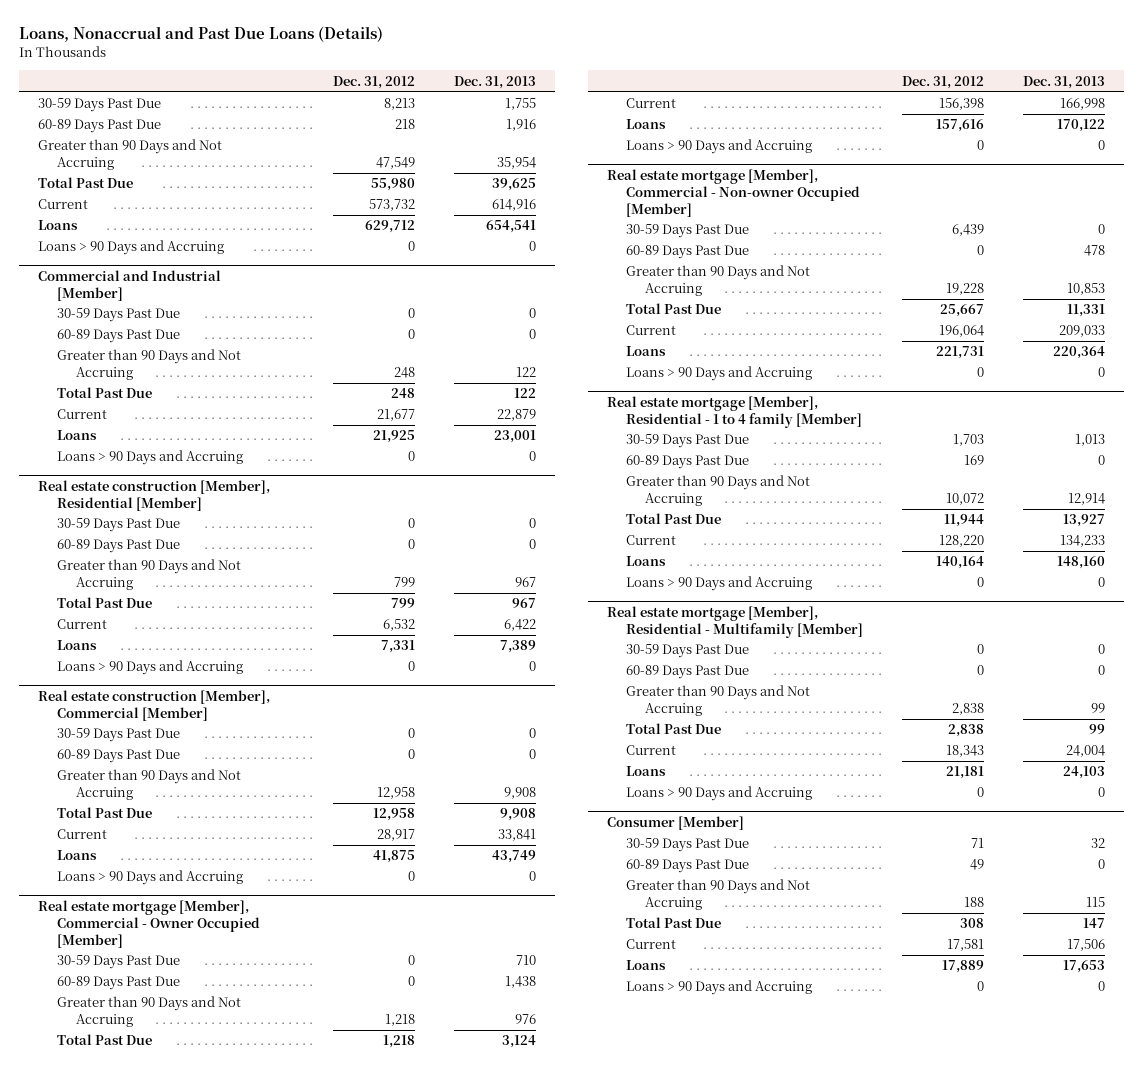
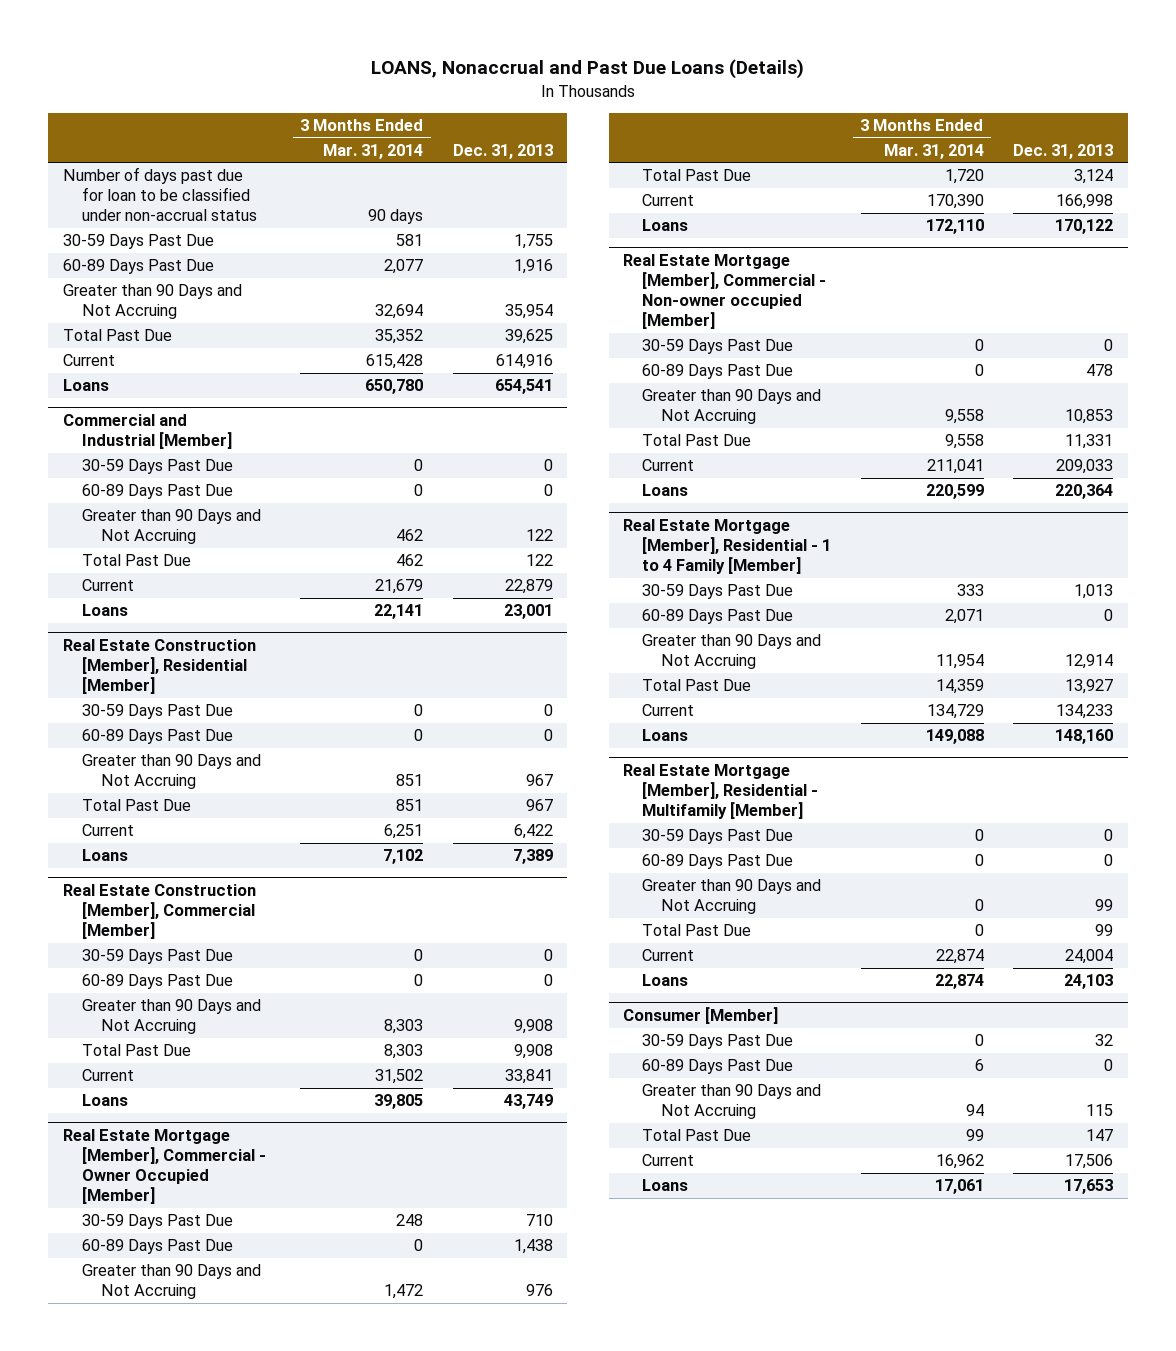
- Loans, Nonaccrual and Past Due Loans (Details)
+ LOANS, Nonaccrual and Past Due Loans (Details)
- | Dec. 31, 2012 | Dec. 31, 2013
+ | 3 Months Ended Mar. 31, 2014 | Dec. 31, 2013
+ Number of days past due for loan to be classified under non-accrual status | 90 days |
- Loans > 90 Days and Accruing | 0 | 0
@ Commercial and Industrial [Member]
- Loans > 90 Days and Accruing | 0 | 0
- Real estate construction [Member], Residential [Member]
+ Real Estate Construction [Member], Residential [Member]
- Loans > 90 Days and Accruing | 0 | 0
- Real estate construction [Member], Commercial [Member]
+ Real Estate Construction [Member], Commercial [Member]
- Loans > 90 Days and Accruing | 0 | 0
- Real estate mortgage [Member], Commercial - Owner Occupied [Member]
+ Real Estate Mortgage [Member], Commercial - Owner Occupied [Member]
- Loans > 90 Days and Accruing | 0 | 0
- Real estate mortgage [Member], Commercial - Non-owner Occupied [Member]
+ Real Estate Mortgage [Member], Commercial - Non-owner occupied [Member]
- Loans > 90 Days and Accruing | 0 | 0
- Real estate mortgage [Member], Residential - 1 to 4 family [Member]
+ Real Estate Mortgage [Member], Residential - 1 to 4 Family [Member]
- Loans > 90 Days and Accruing | 0 | 0
- Real estate mortgage [Member], Residential - Multifamily [Member]
+ Real Estate Mortgage [Member], Residential - Multifamily [Member]
- Loans > 90 Days and Accruing | 0 | 0
@ Consumer [Member]
- Loans > 90 Days and Accruing | 0 | 0

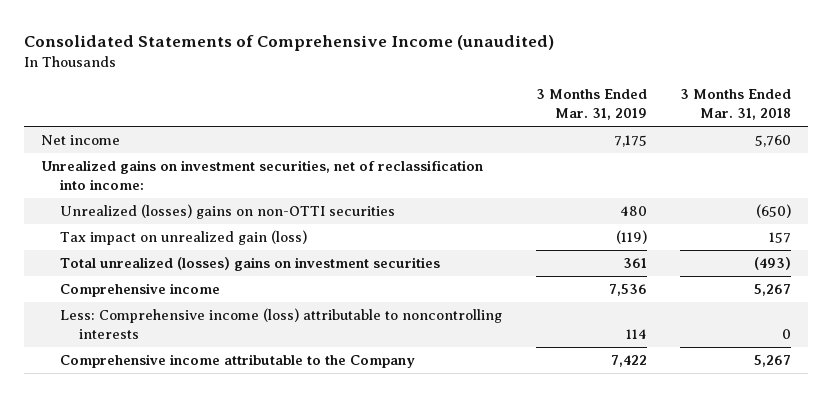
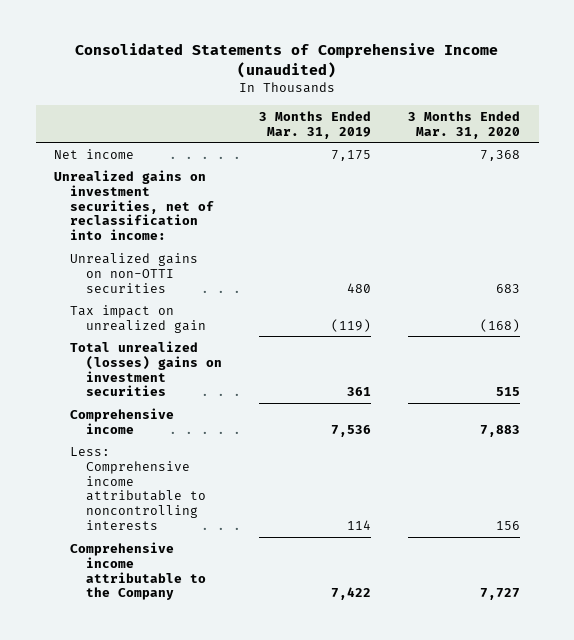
- | 3 Months Ended Mar. 31, 2019 | 3 Months Ended Mar. 31, 2018
+ | 3 Months Ended Mar. 31, 2019 | 3 Months Ended Mar. 31, 2020
- Unrealized (losses) gains on non-OTTI securities | 480 | (650)
- Tax impact on unrealized gain (loss) | (119) | 157
+ Unrealized gains on non-OTTI securities | 480 | 683
+ Tax impact on unrealized gain | (119) | (168)
- Less: Comprehensive income (loss) attributable to noncontrolling interests | 114 | 0
+ Less: Comprehensive income attributable to noncontrolling interests | 114 | 156

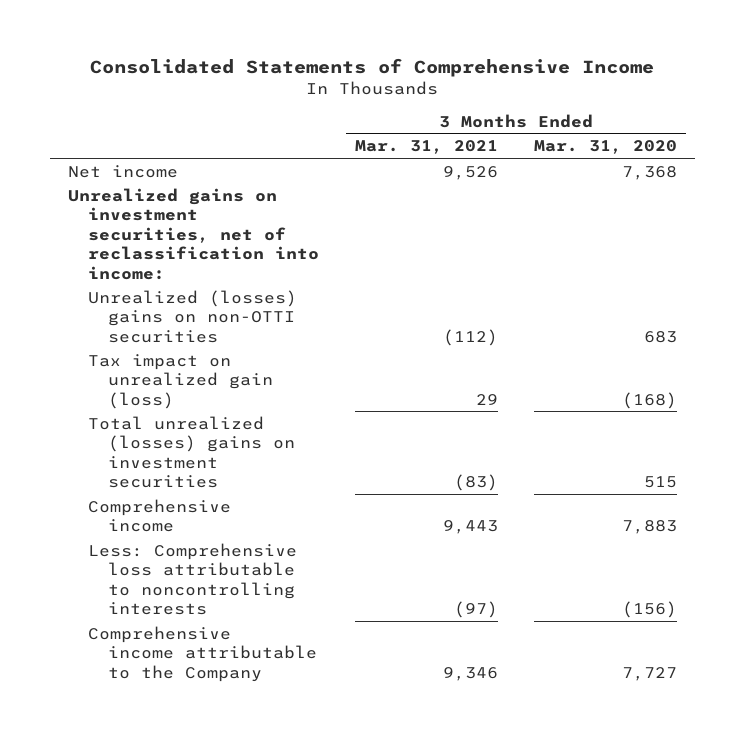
- Consolidated Statements of Comprehensive Income (unaudited)
+ Consolidated Statements of Comprehensive Income
- | 3 Months Ended Mar. 31, 2019 | 3 Months Ended Mar. 31, 2020
+ | 3 Months Ended Mar. 31, 2021 | 3 Months Ended Mar. 31, 2020
- Unrealized gains on non-OTTI securities | 480 | 683
- Tax impact on unrealized gain | (119) | (168)
+ Unrealized (losses) gains on non-OTTI securities | (112) | 683
+ Tax impact on unrealized gain (loss) | 29 | (168)
- Less: Comprehensive income attributable to noncontrolling interests | 114 | 156
+ Less: Comprehensive loss attributable to noncontrolling interests | (97) | (156)

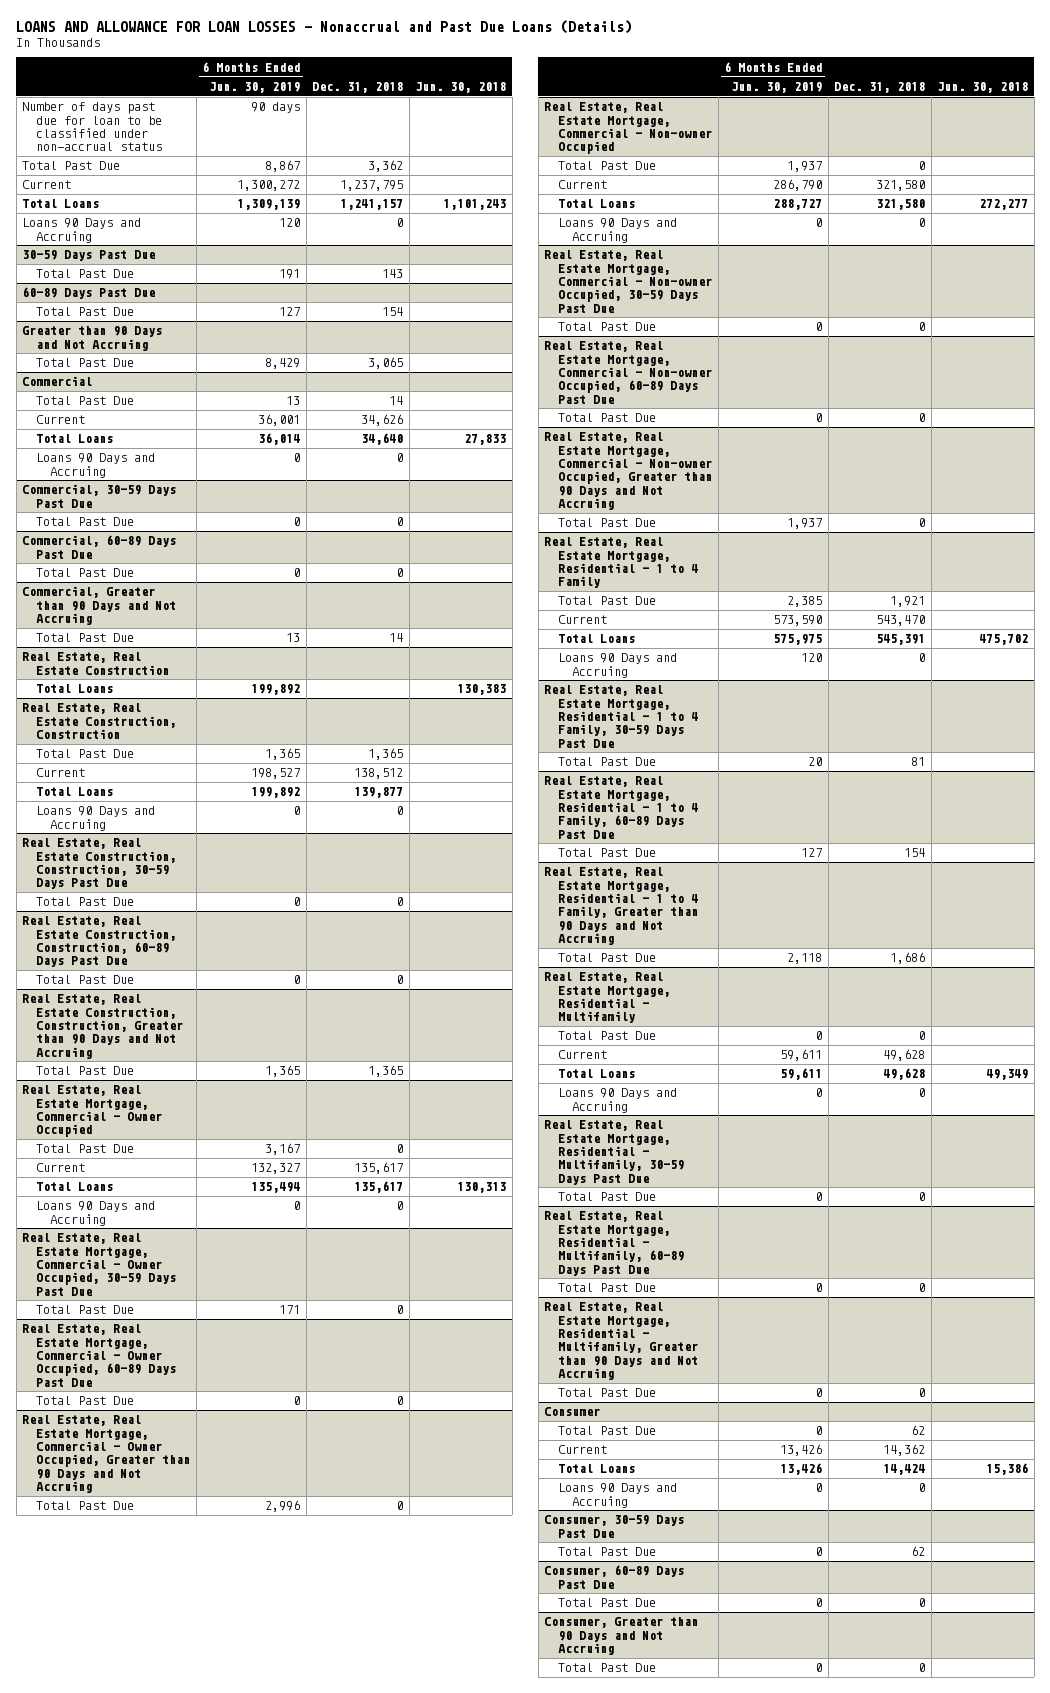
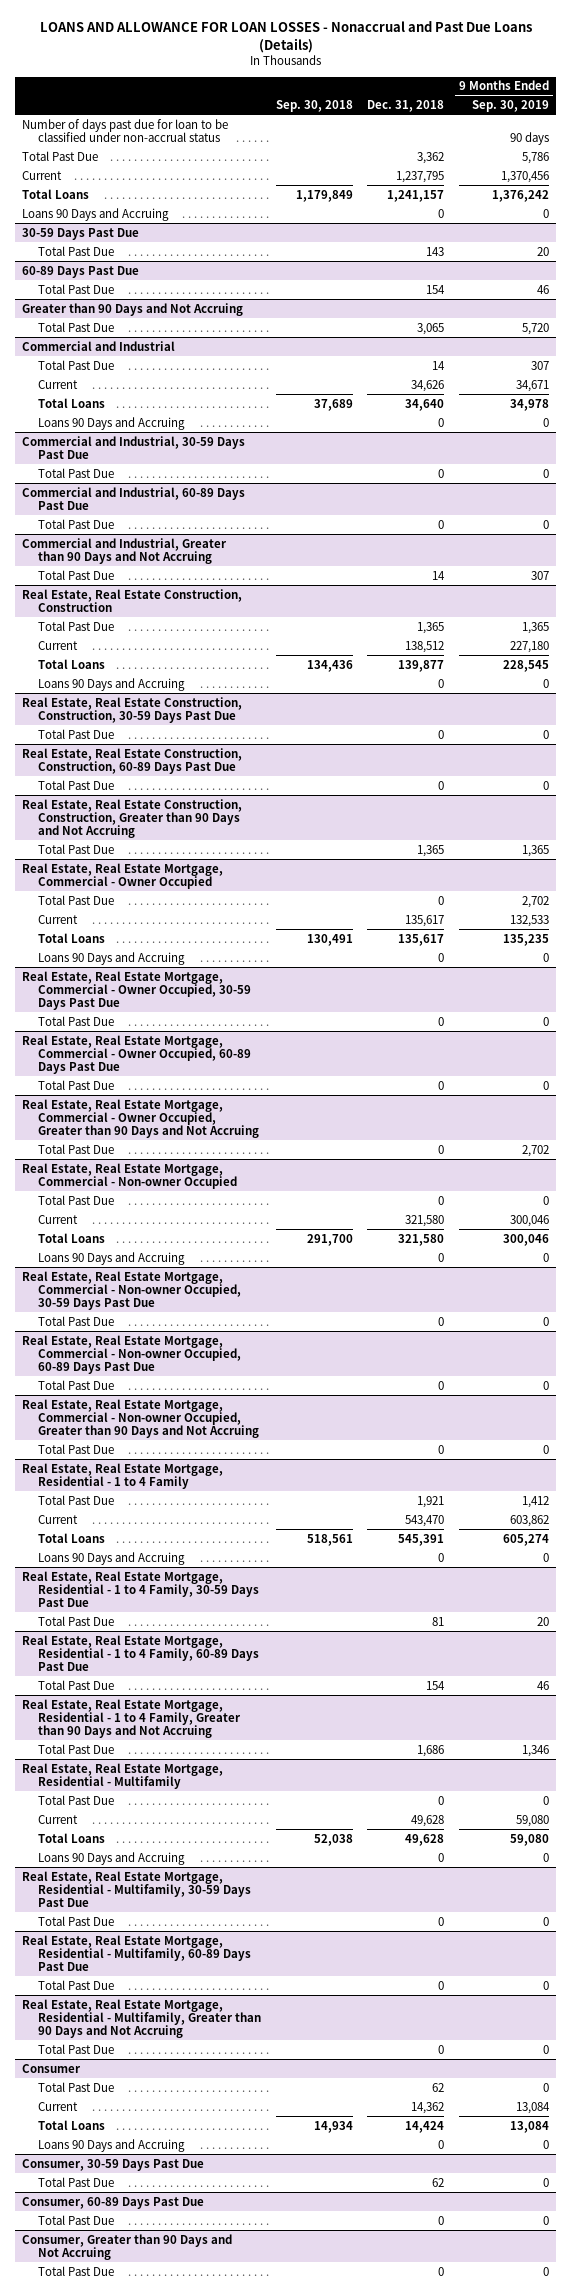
- | 6 Months Ended Jun. 30, 2019 | Dec. 31, 2018 | Jun. 30, 2018
+ | Sep. 30, 2018 | Dec. 31, 2018 | 9 Months Ended Sep. 30, 2019
- Commercial
+ Commercial and Industrial
- Commercial, 30-59 Days Past Due
+ Commercial and Industrial, 30-59 Days Past Due
- Commercial, 60-89 Days Past Due
+ Commercial and Industrial, 60-89 Days Past Due
- Commercial, Greater than 90 Days and Not Accruing
+ Commercial and Industrial, Greater than 90 Days and Not Accruing
- Real Estate, Real Estate Construction
- Total Loans | 199,892 | | 130,383

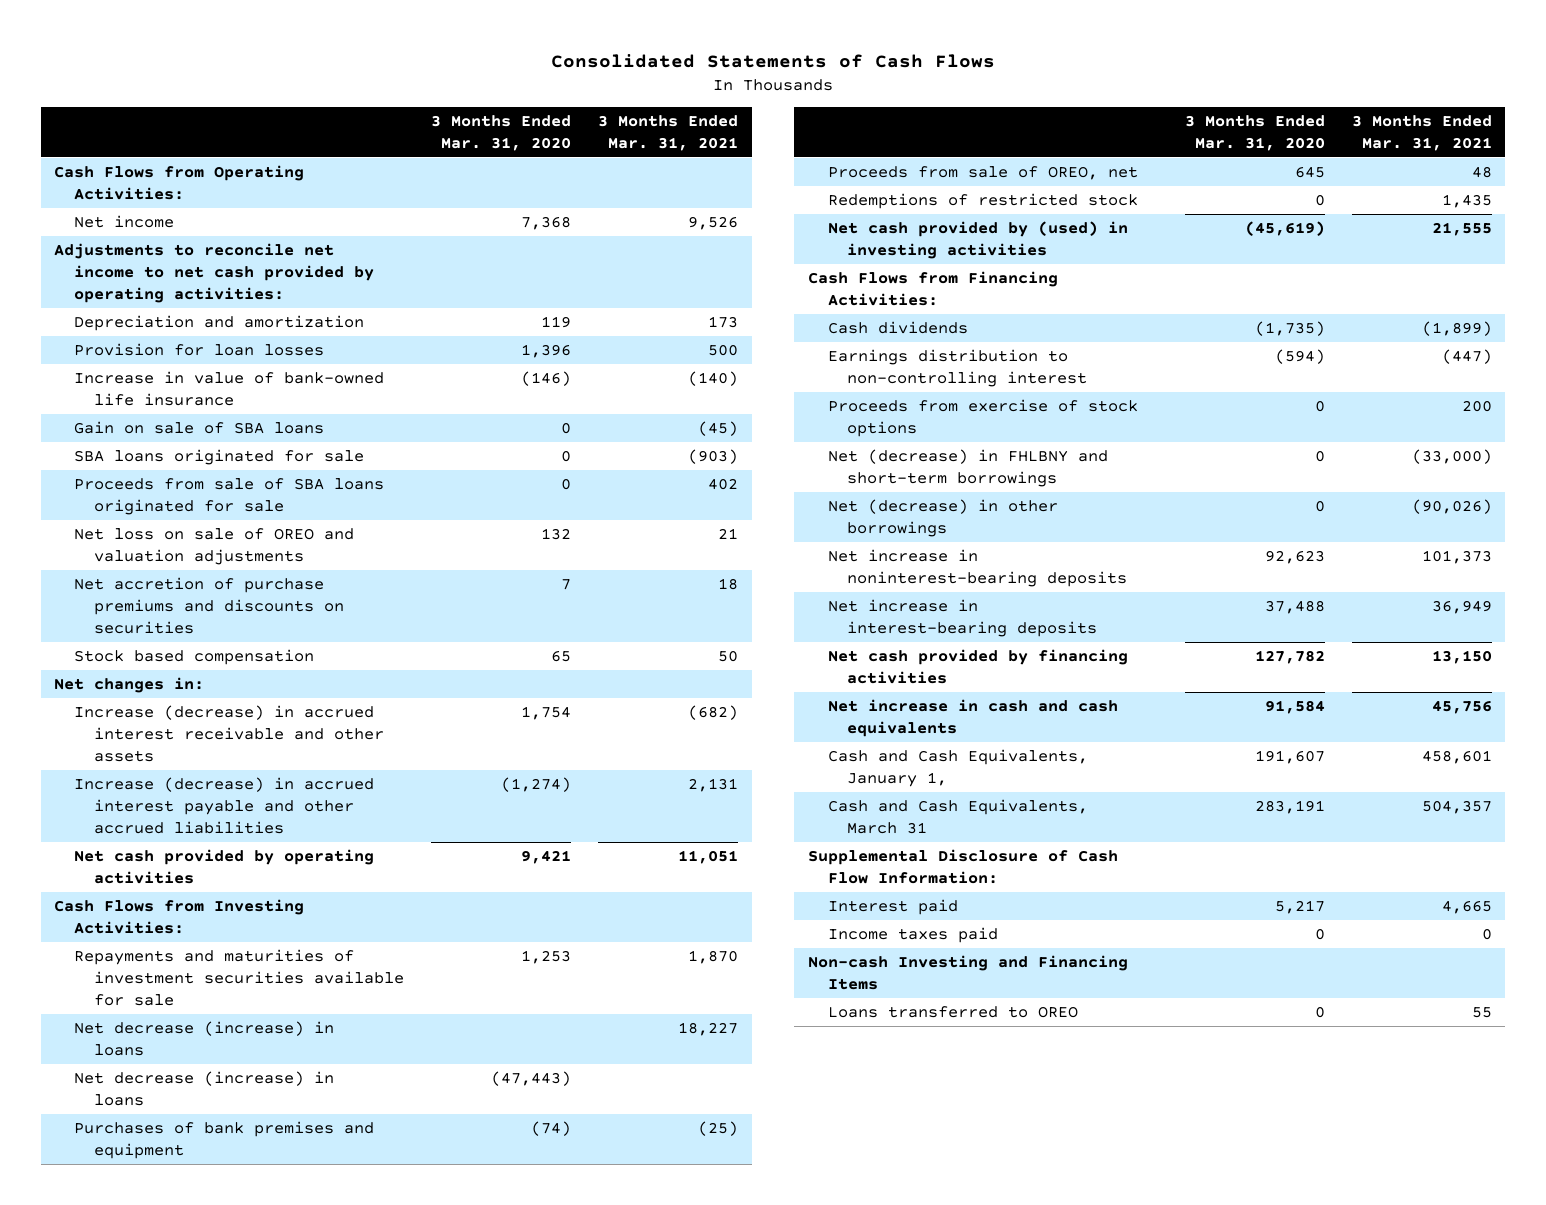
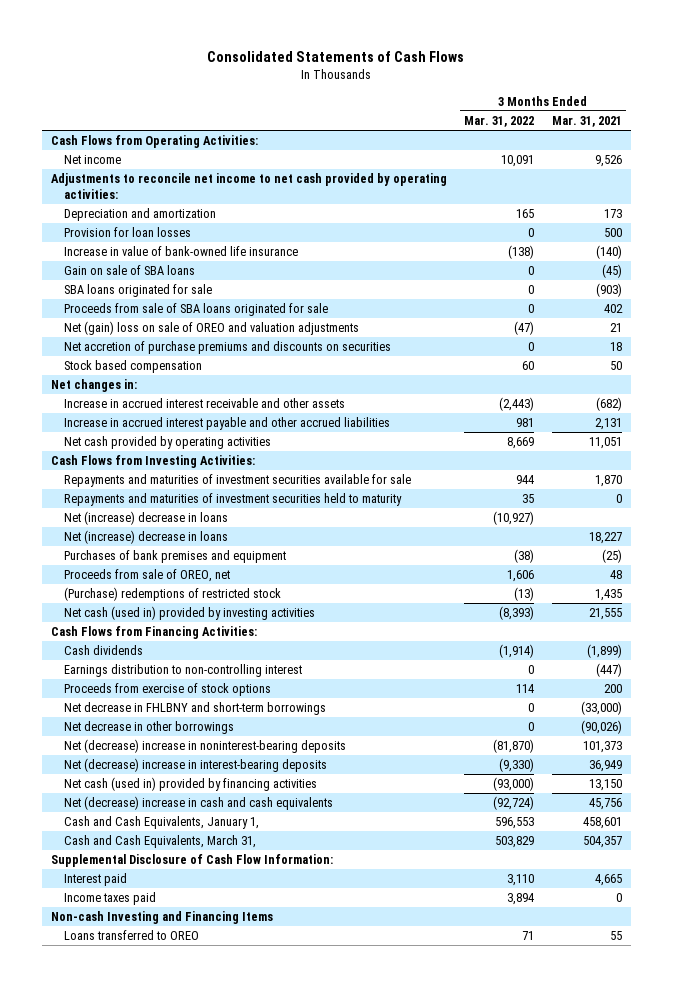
- | 3 Months Ended Mar. 31, 2020 | 3 Months Ended Mar. 31, 2021
+ | 3 Months Ended Mar. 31, 2022 | 3 Months Ended Mar. 31, 2021
- Net loss on sale of OREO and valuation adjustments | 132 | 21
+ Net (gain) loss on sale of OREO and valuation adjustments | (47) | 21
- Increase (decrease) in accrued interest receivable and other assets | 1,754 | (682)
- Increase (decrease) in accrued interest payable and other accrued liabilities | (1,274) | 2,131
+ Increase in accrued interest receivable and other assets | (2,443) | (682)
+ Increase in accrued interest payable and other accrued liabilities | 981 | 2,131
- Net decrease (increase) in loans | | 18,227
- Net decrease (increase) in loans | (47,443) |
+ Repayments and maturities of investment securities held to maturity | 35 | 0
+ Net (increase) decrease in loans | (10,927) |
+ Net (increase) decrease in loans | | 18,227
- Redemptions of restricted stock | 0 | 1,435
- Net cash provided by (used) in investing activities | (45,619) | 21,555
+ (Purchase) redemptions of restricted stock | (13) | 1,435
+ Net cash (used in) provided by investing activities | (8,393) | 21,555
- Net (decrease) in FHLBNY and short-term borrowings | 0 | (33,000)
- Net (decrease) in other borrowings | 0 | (90,026)
- Net increase in noninterest-bearing deposits | 92,623 | 101,373
- Net increase in interest-bearing deposits | 37,488 | 36,949
- Net cash provided by financing activities | 127,782 | 13,150
- Net increase in cash and cash equivalents | 91,584 | 45,756
+ Net decrease in FHLBNY and short-term borrowings | 0 | (33,000)
+ Net decrease in other borrowings | 0 | (90,026)
+ Net (decrease) increase in noninterest-bearing deposits | (81,870) | 101,373
+ Net (decrease) increase in interest-bearing deposits | (9,330) | 36,949
+ Net cash (used in) provided by financing activities | (93,000) | 13,150
+ Net (decrease) increase in cash and cash equivalents | (92,724) | 45,756
- Cash and Cash Equivalents, March 31 | 283,191 | 504,357
+ Cash and Cash Equivalents, March 31, | 503,829 | 504,357

